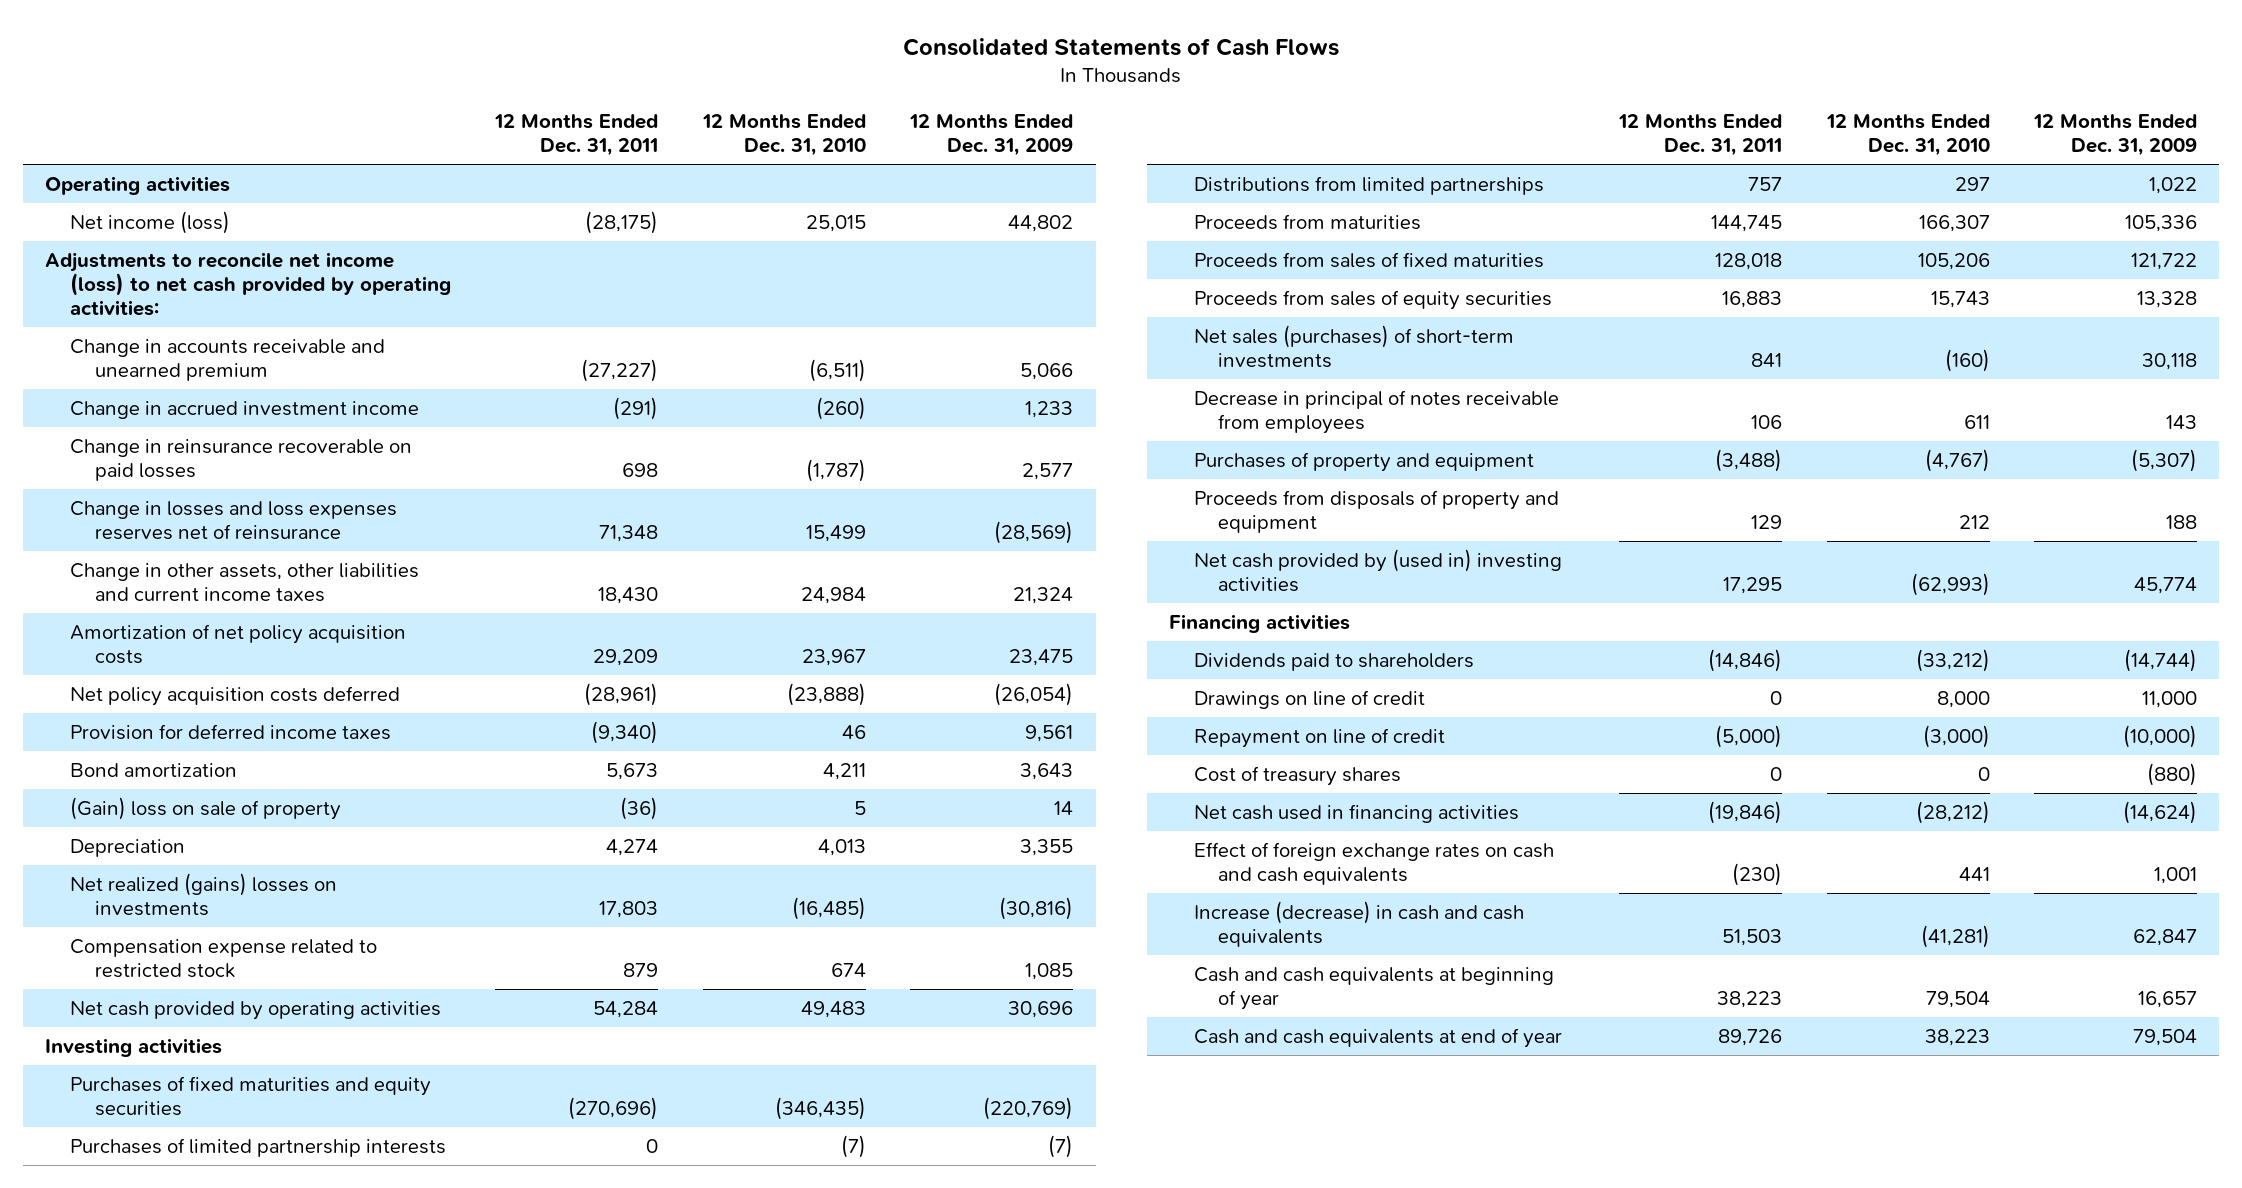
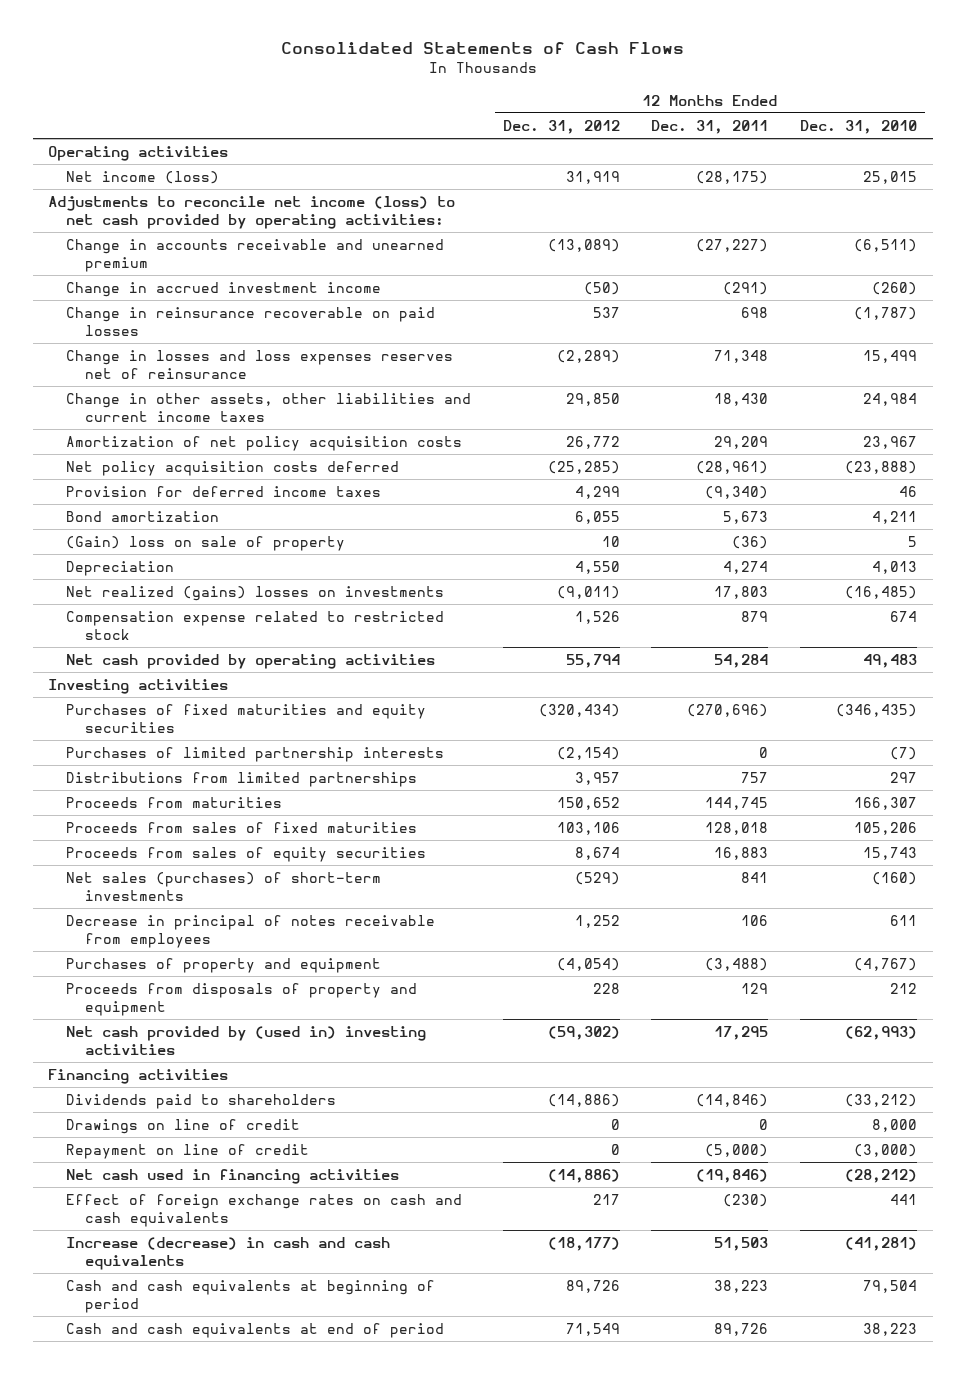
- | 12 Months Ended Dec. 31, 2011 | 12 Months Ended Dec. 31, 2010 | 12 Months Ended Dec. 31, 2009
+ | 12 Months Ended Dec. 31, 2012 | 12 Months Ended Dec. 31, 2011 | 12 Months Ended Dec. 31, 2010
- Cost of treasury shares | 0 | 0 | (880)
- Cash and cash equivalents at beginning of year | 38,223 | 79,504 | 16,657
- Cash and cash equivalents at end of year | 89,726 | 38,223 | 79,504
+ Cash and cash equivalents at beginning of period | 89,726 | 38,223 | 79,504
+ Cash and cash equivalents at end of period | 71,549 | 89,726 | 38,223

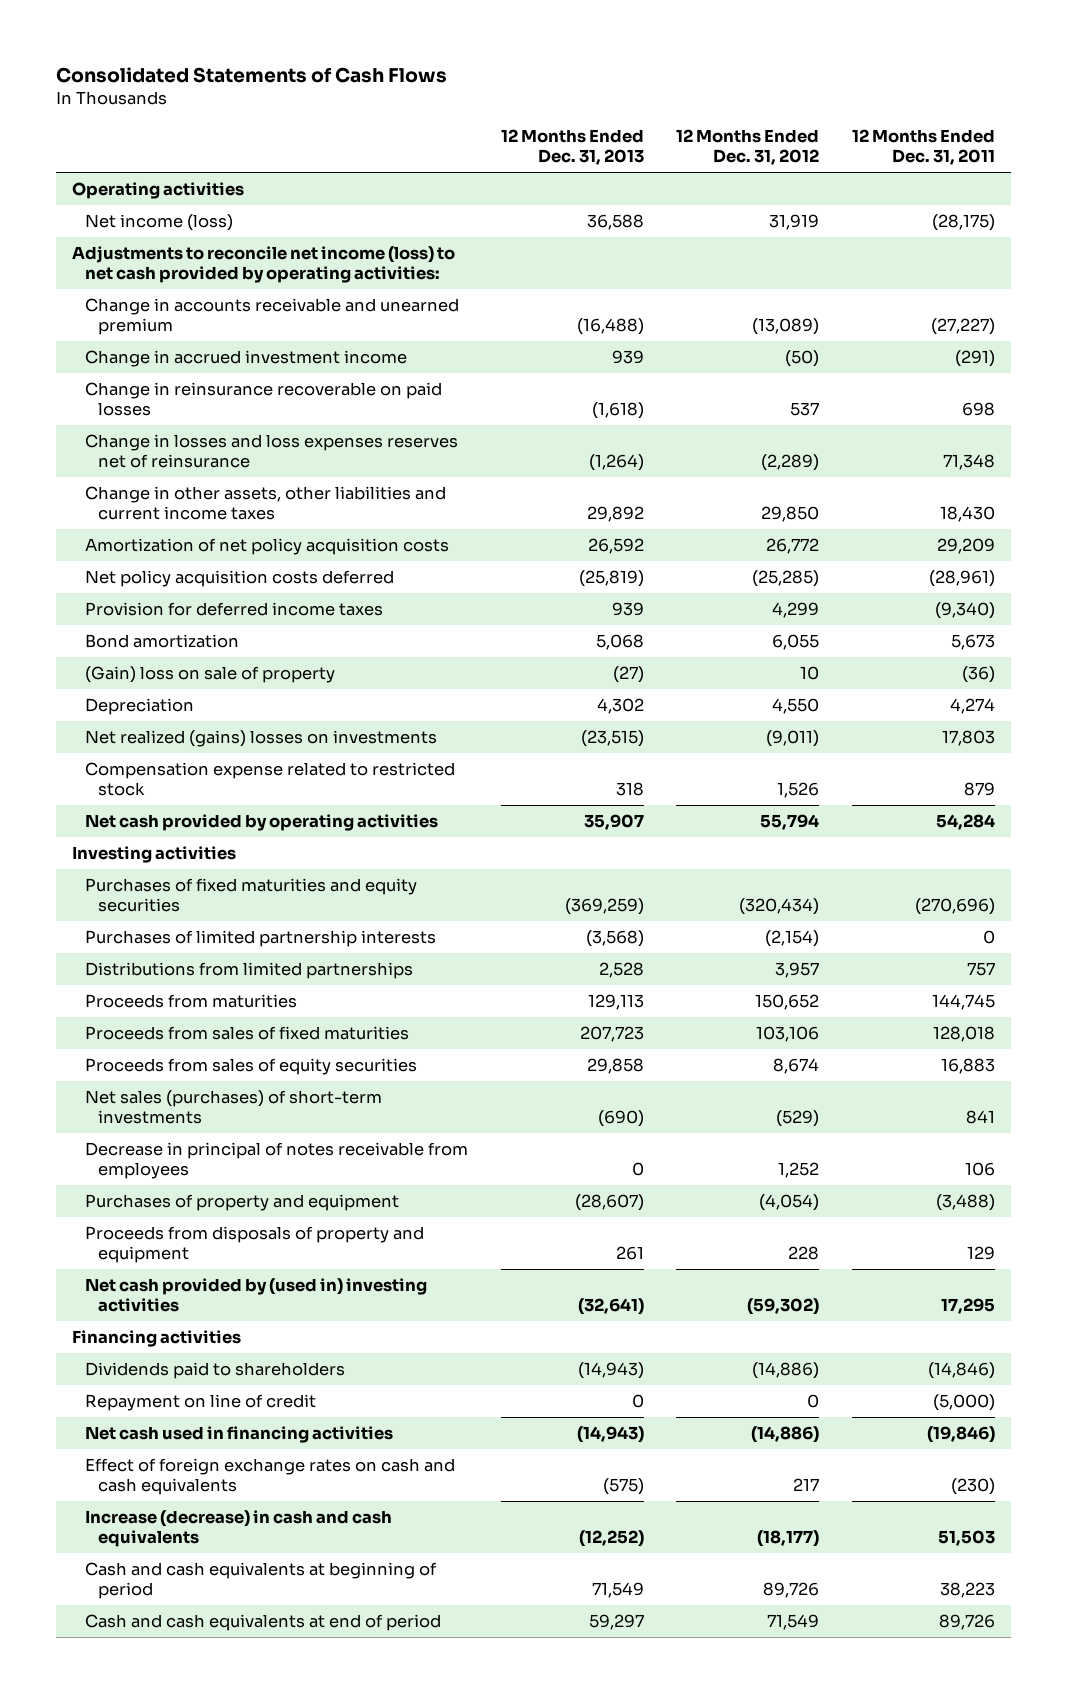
- | 12 Months Ended Dec. 31, 2012 | 12 Months Ended Dec. 31, 2011 | 12 Months Ended Dec. 31, 2010
+ | 12 Months Ended Dec. 31, 2013 | 12 Months Ended Dec. 31, 2012 | 12 Months Ended Dec. 31, 2011
- Drawings on line of credit | 0 | 0 | 8,000

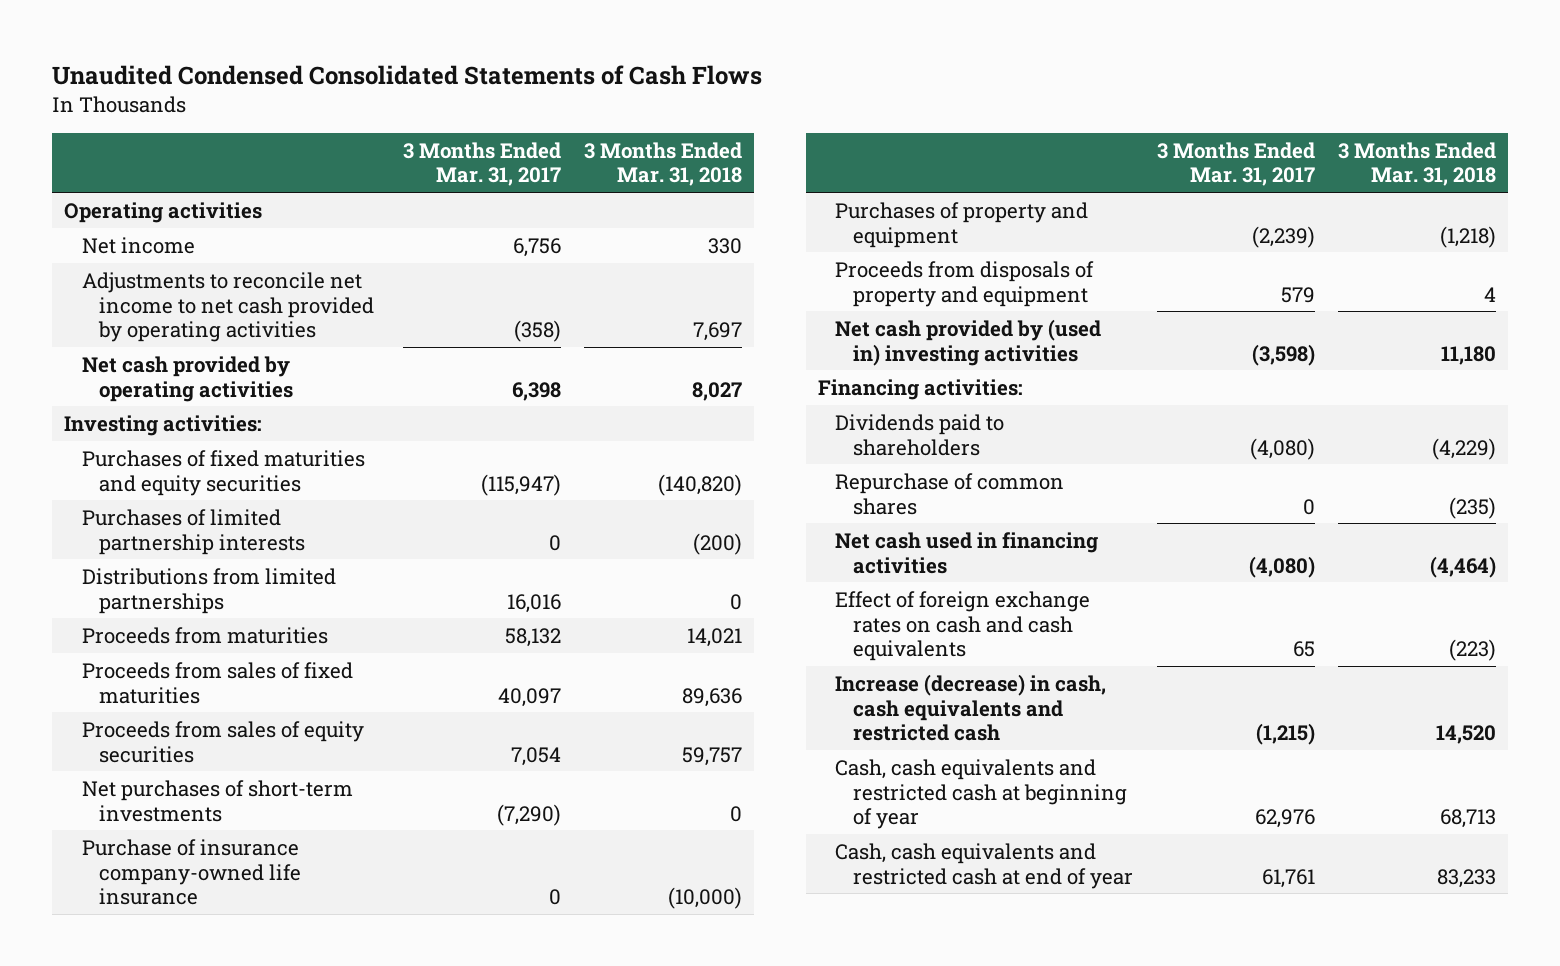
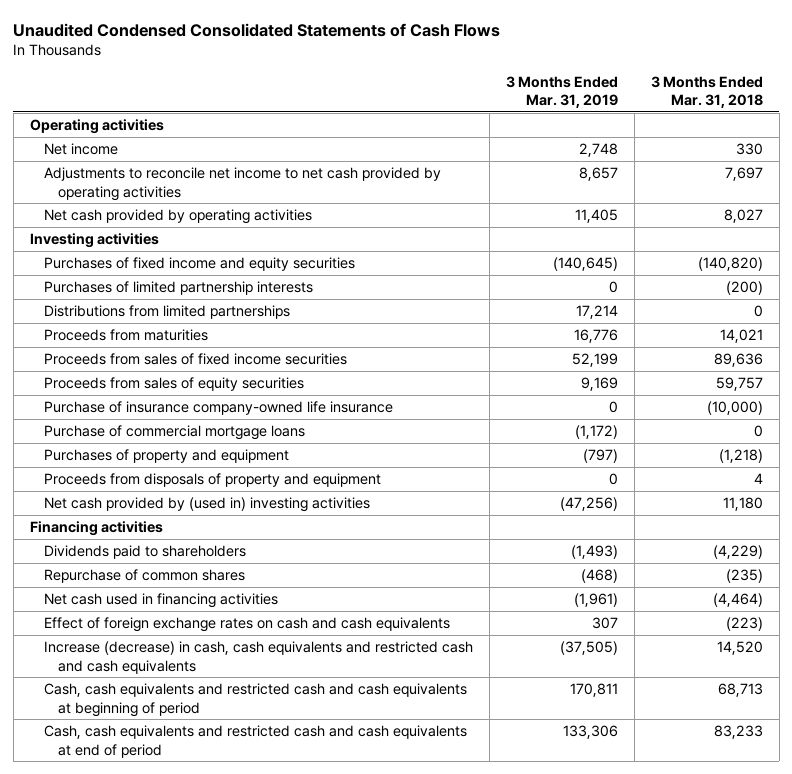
- | 3 Months Ended Mar. 31, 2017 | 3 Months Ended Mar. 31, 2018
+ | 3 Months Ended Mar. 31, 2019 | 3 Months Ended Mar. 31, 2018
- Investing activities:
- Purchases of fixed maturities and equity securities | (115,947) | (140,820)
+ Investing activities
+ Purchases of fixed income and equity securities | (140,645) | (140,820)
- Proceeds from sales of fixed maturities | 40,097 | 89,636
+ Proceeds from sales of fixed income securities | 52,199 | 89,636
- Net purchases of short-term investments | (7,290) | 0
+ Purchase of commercial mortgage loans | (1,172) | 0
- Financing activities:
+ Financing activities
- Increase (decrease) in cash, cash equivalents and restricted cash | (1,215) | 14,520
- Cash, cash equivalents and restricted cash at beginning of year | 62,976 | 68,713
- Cash, cash equivalents and restricted cash at end of year | 61,761 | 83,233
+ Increase (decrease) in cash, cash equivalents and restricted cash and cash equivalents | (37,505) | 14,520
+ Cash, cash equivalents and restricted cash and cash equivalents at beginning of period | 170,811 | 68,713
+ Cash, cash equivalents and restricted cash and cash equivalents at end of period | 133,306 | 83,233

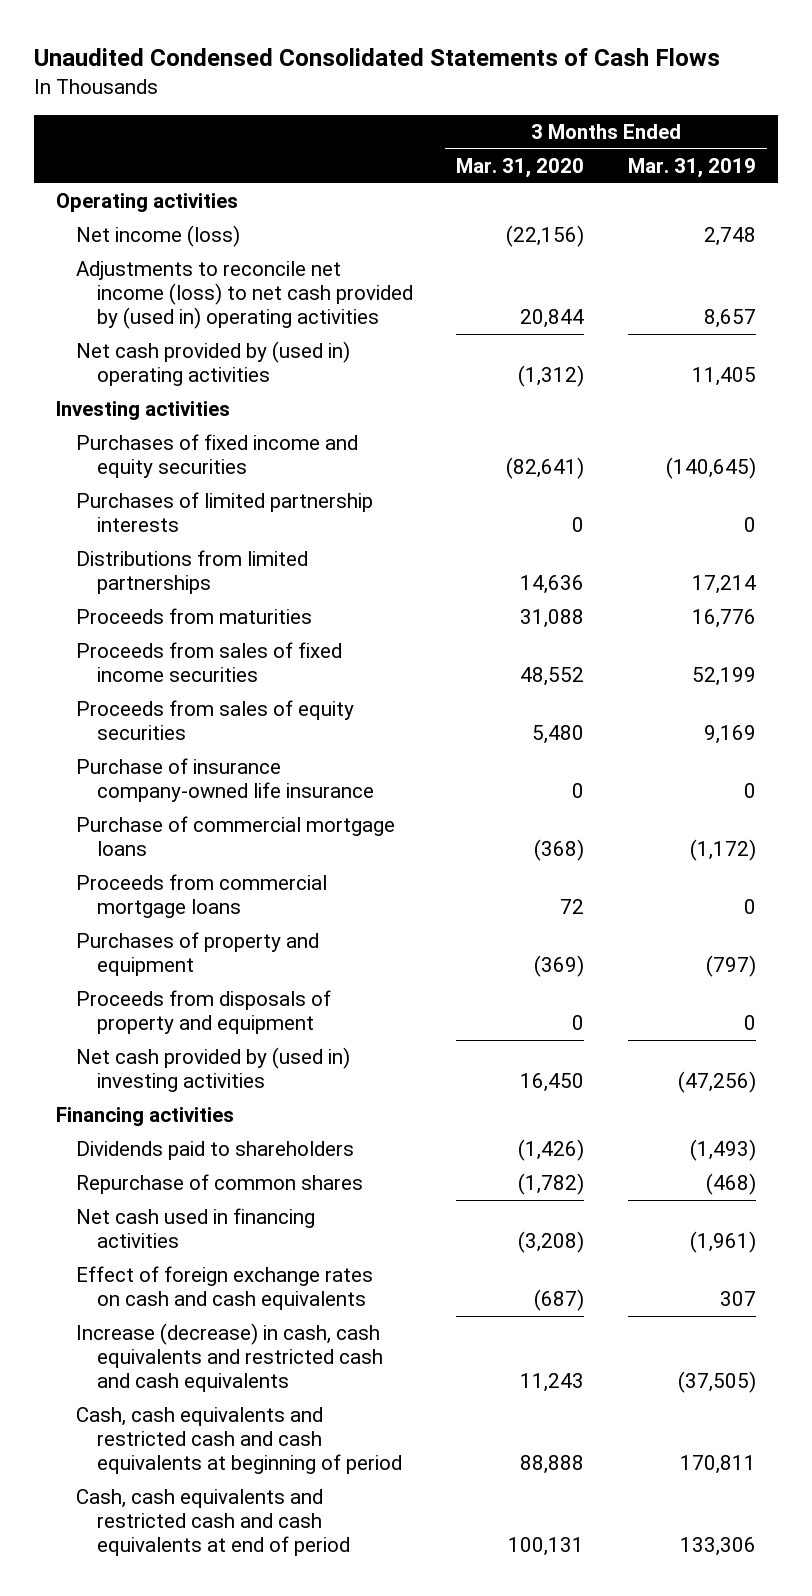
- | 3 Months Ended Mar. 31, 2019 | 3 Months Ended Mar. 31, 2018
+ | 3 Months Ended Mar. 31, 2020 | 3 Months Ended Mar. 31, 2019
- Net income | 2,748 | 330
- Adjustments to reconcile net income to net cash provided by operating activities | 8,657 | 7,697
- Net cash provided by operating activities | 11,405 | 8,027
+ Net income (loss) | (22,156) | 2,748
+ Adjustments to reconcile net income (loss) to net cash provided by (used in) operating activities | 20,844 | 8,657
+ Net cash provided by (used in) operating activities | (1,312) | 11,405
+ Proceeds from commercial mortgage loans | 72 | 0

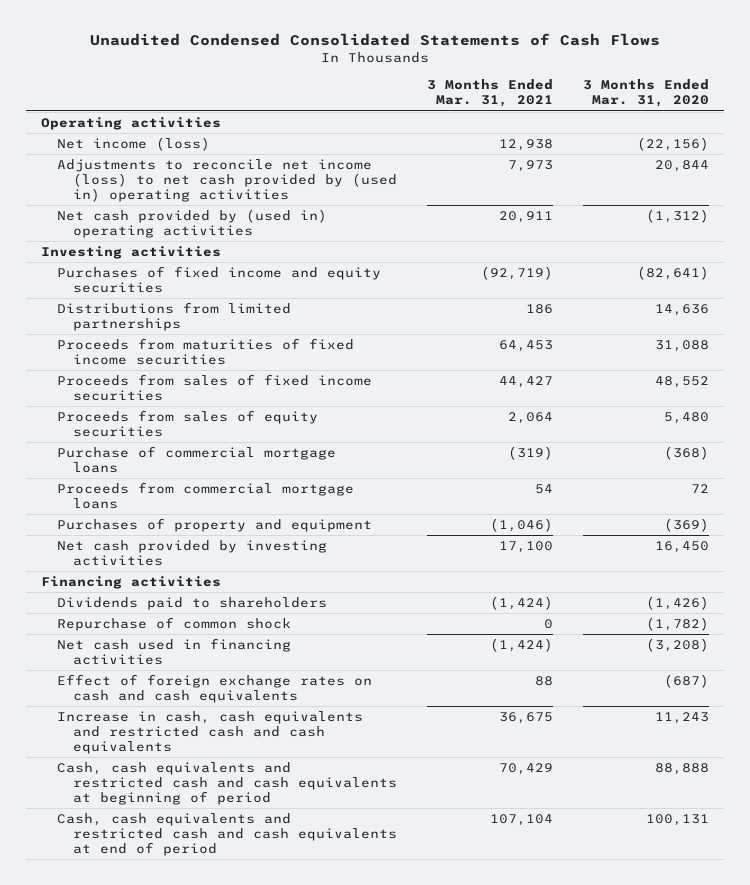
- | 3 Months Ended Mar. 31, 2020 | 3 Months Ended Mar. 31, 2019
+ | 3 Months Ended Mar. 31, 2021 | 3 Months Ended Mar. 31, 2020
- Purchases of limited partnership interests | 0 | 0
- Proceeds from maturities | 31,088 | 16,776
+ Proceeds from maturities of fixed income securities | 64,453 | 31,088
- Purchase of insurance company-owned life insurance | 0 | 0
- Proceeds from disposals of property and equipment | 0 | 0
- Net cash provided by (used in) investing activities | 16,450 | (47,256)
+ Net cash provided by investing activities | 17,100 | 16,450
- Repurchase of common shares | (1,782) | (468)
+ Repurchase of common shock | 0 | (1,782)
- Increase (decrease) in cash, cash equivalents and restricted cash and cash equivalents | 11,243 | (37,505)
+ Increase in cash, cash equivalents and restricted cash and cash equivalents | 36,675 | 11,243

